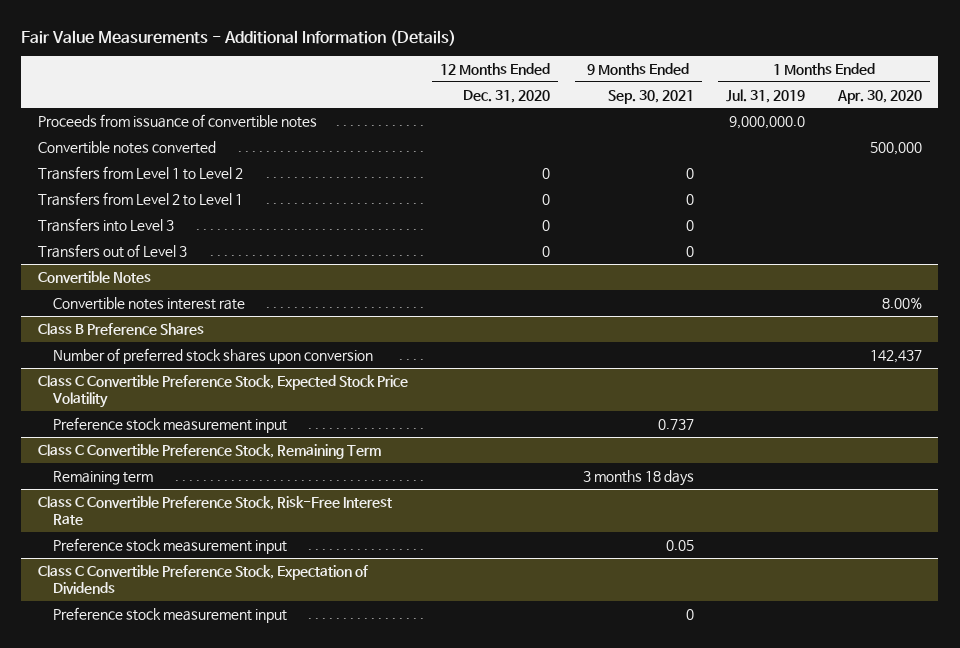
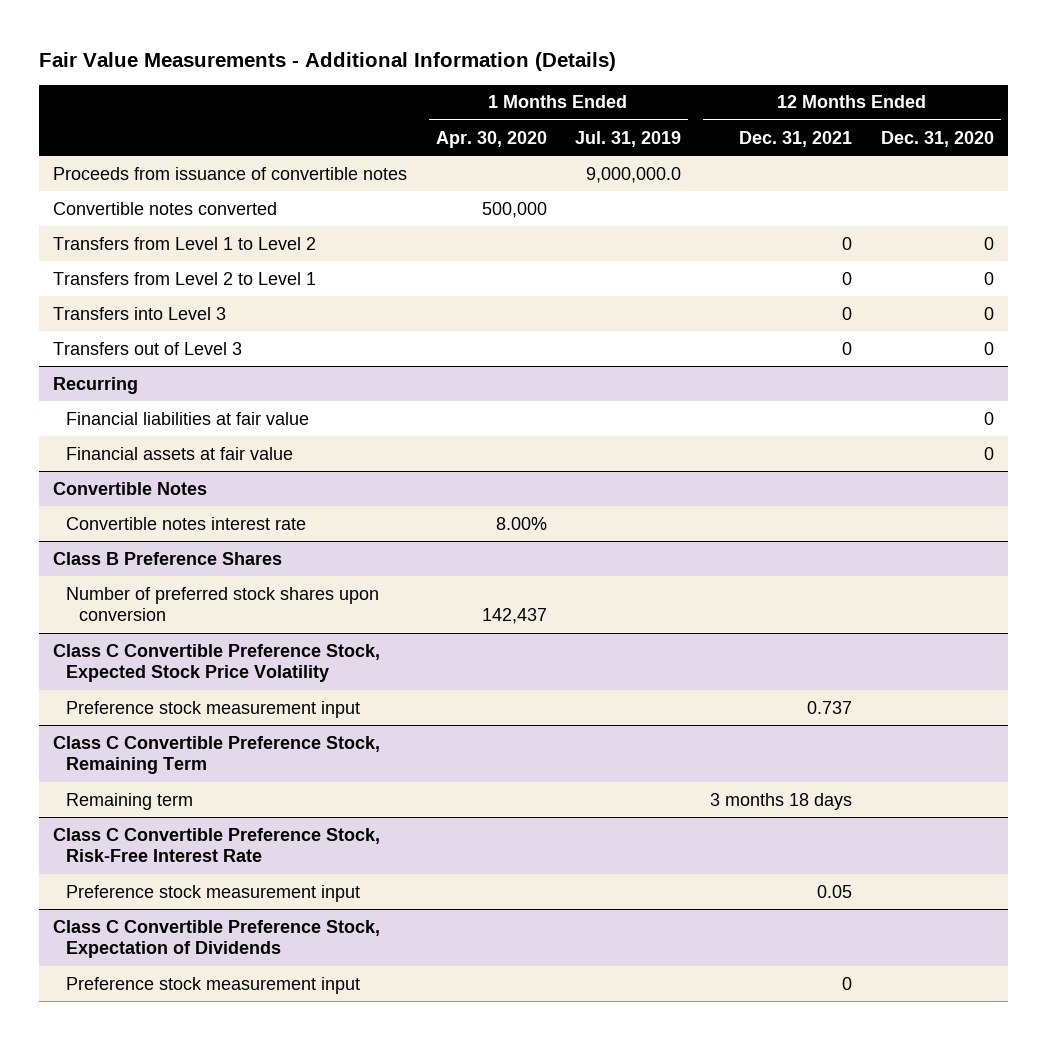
- | 12 Months Ended Dec. 31, 2020 | 9 Months Ended Sep. 30, 2021 | 1 Months Ended Jul. 31, 2019 | 1 Months Ended Apr. 30, 2020
+ | 1 Months Ended Apr. 30, 2020 | 1 Months Ended Jul. 31, 2019 | 12 Months Ended Dec. 31, 2021 | 12 Months Ended Dec. 31, 2020
+ Recurring
+ Financial liabilities at fair value | | | | 0
+ Financial assets at fair value | | | | 0

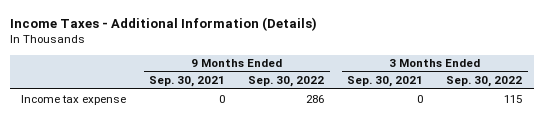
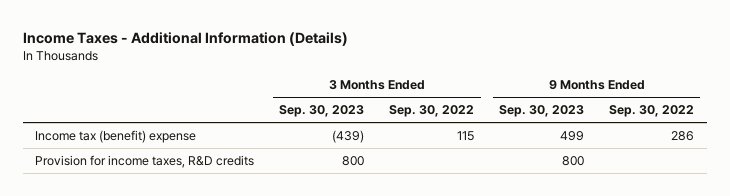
- | 9 Months Ended Sep. 30, 2021 | 9 Months Ended Sep. 30, 2022 | 3 Months Ended Sep. 30, 2021 | 3 Months Ended Sep. 30, 2022
+ | 3 Months Ended Sep. 30, 2023 | 3 Months Ended Sep. 30, 2022 | 9 Months Ended Sep. 30, 2023 | 9 Months Ended Sep. 30, 2022
- Income tax expense | 0 | 286 | 0 | 115
+ Income tax (benefit) expense | (439) | 115 | 499 | 286
+ Provision for income taxes, R&D credits | 800 | | 800 |

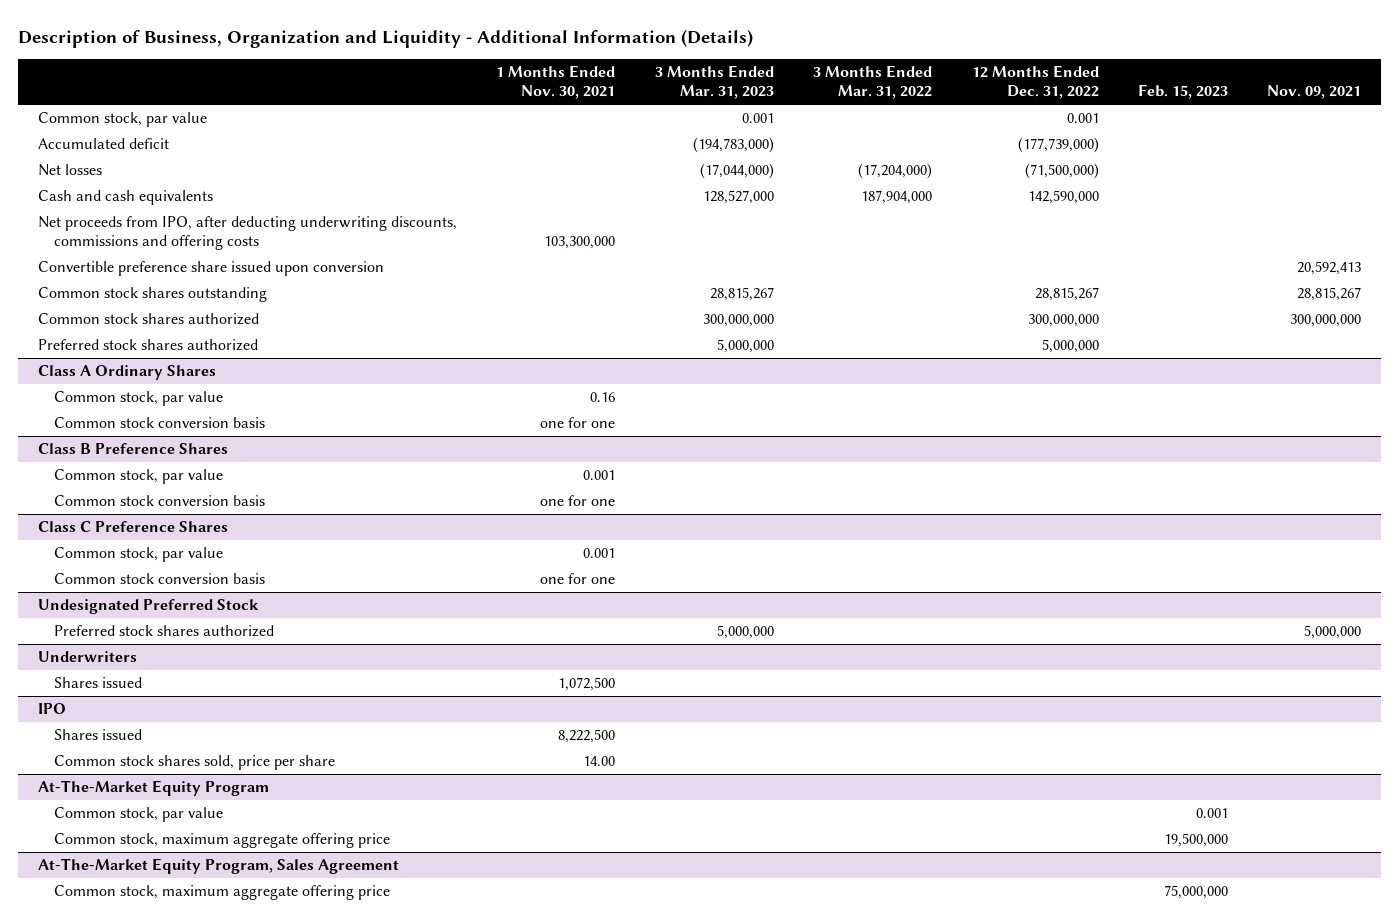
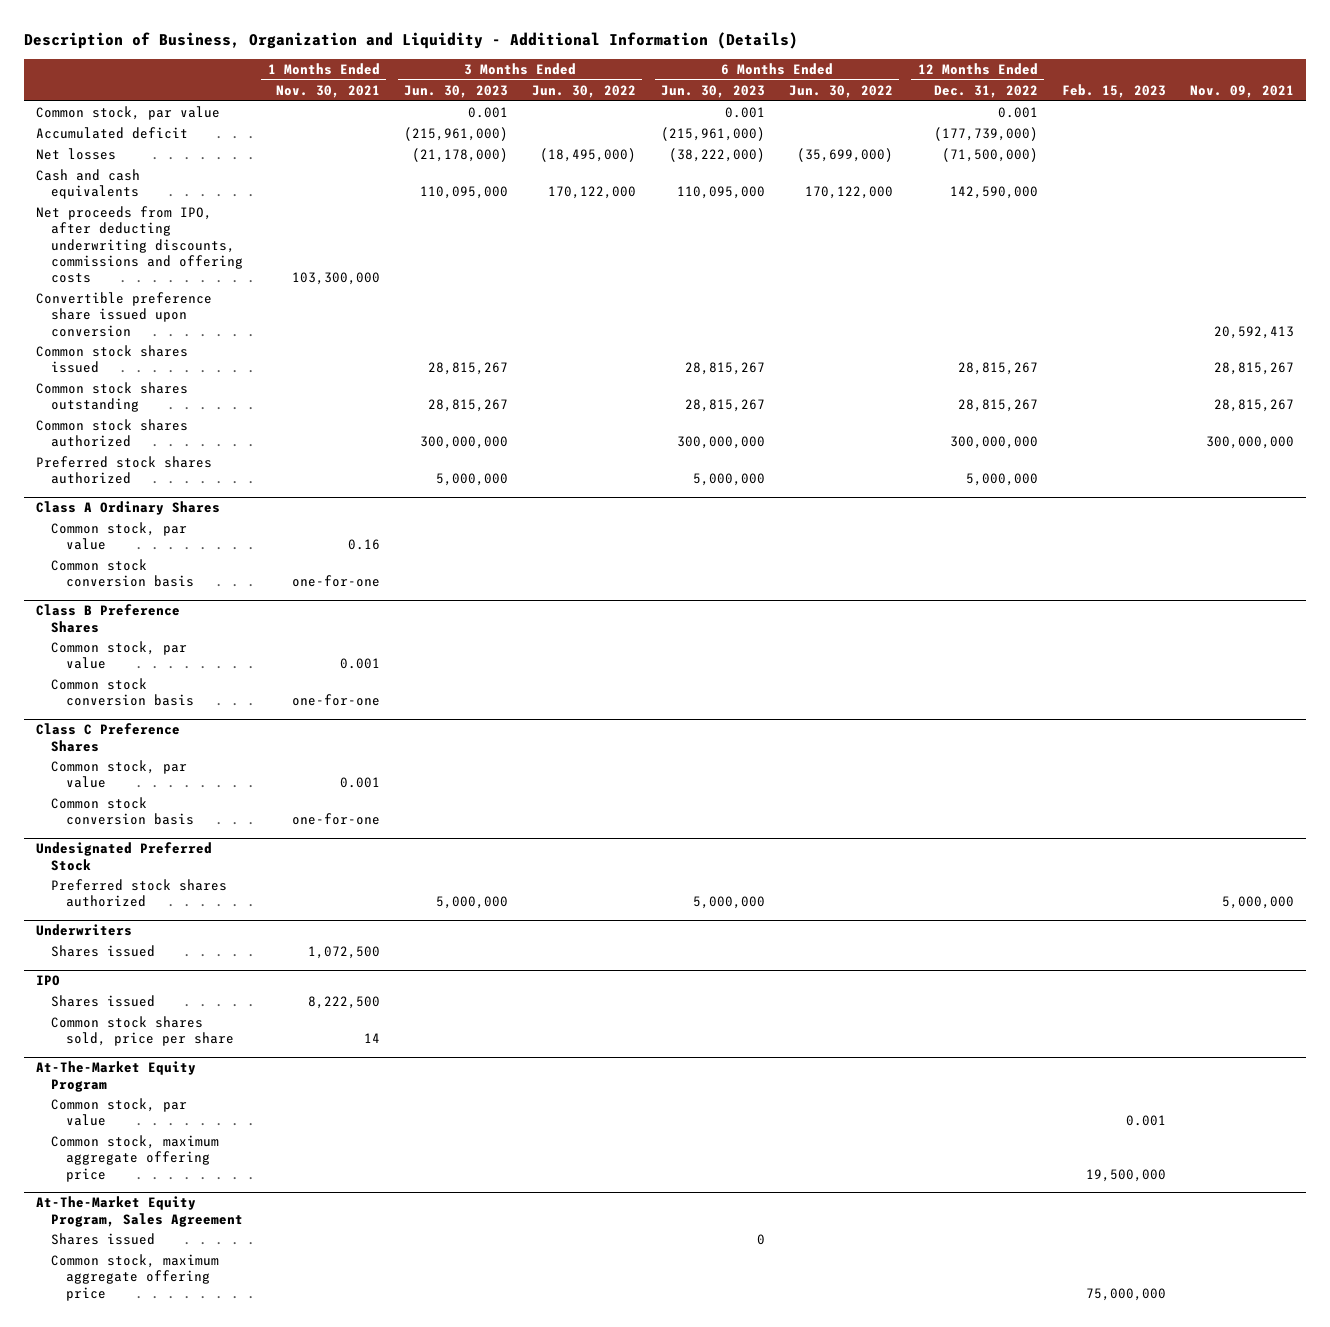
- | 1 Months Ended Nov. 30, 2021 | 3 Months Ended Mar. 31, 2023 | 3 Months Ended Mar. 31, 2022 | 12 Months Ended Dec. 31, 2022 | Feb. 15, 2023 | Nov. 09, 2021
+ | 1 Months Ended Nov. 30, 2021 | 3 Months Ended Jun. 30, 2023 | 3 Months Ended Jun. 30, 2022 | 6 Months Ended Jun. 30, 2023 | 6 Months Ended Jun. 30, 2022 | 12 Months Ended Dec. 31, 2022 | Feb. 15, 2023 | Nov. 09, 2021
+ Common stock shares issued | | 28,815,267 | | 28,815,267 | | 28,815,267 | | 28,815,267
@ Class A Ordinary Shares
- Common stock conversion basis | one for one | | | | |
+ Common stock conversion basis | one-for-one | | | | | | |
@ Class B Preference Shares
- Common stock conversion basis | one for one | | | | |
+ Common stock conversion basis | one-for-one | | | | | | |
@ Class C Preference Shares
- Common stock conversion basis | one for one | | | | |
+ Common stock conversion basis | one-for-one | | | | | | |
@ IPO
- Common stock shares sold, price per share | 14.00 | | | | |
+ Common stock shares sold, price per share | 14 | | | | | | |
@ At-The-Market Equity Program, Sales Agreement
+ Shares issued | | | | 0 | | | |

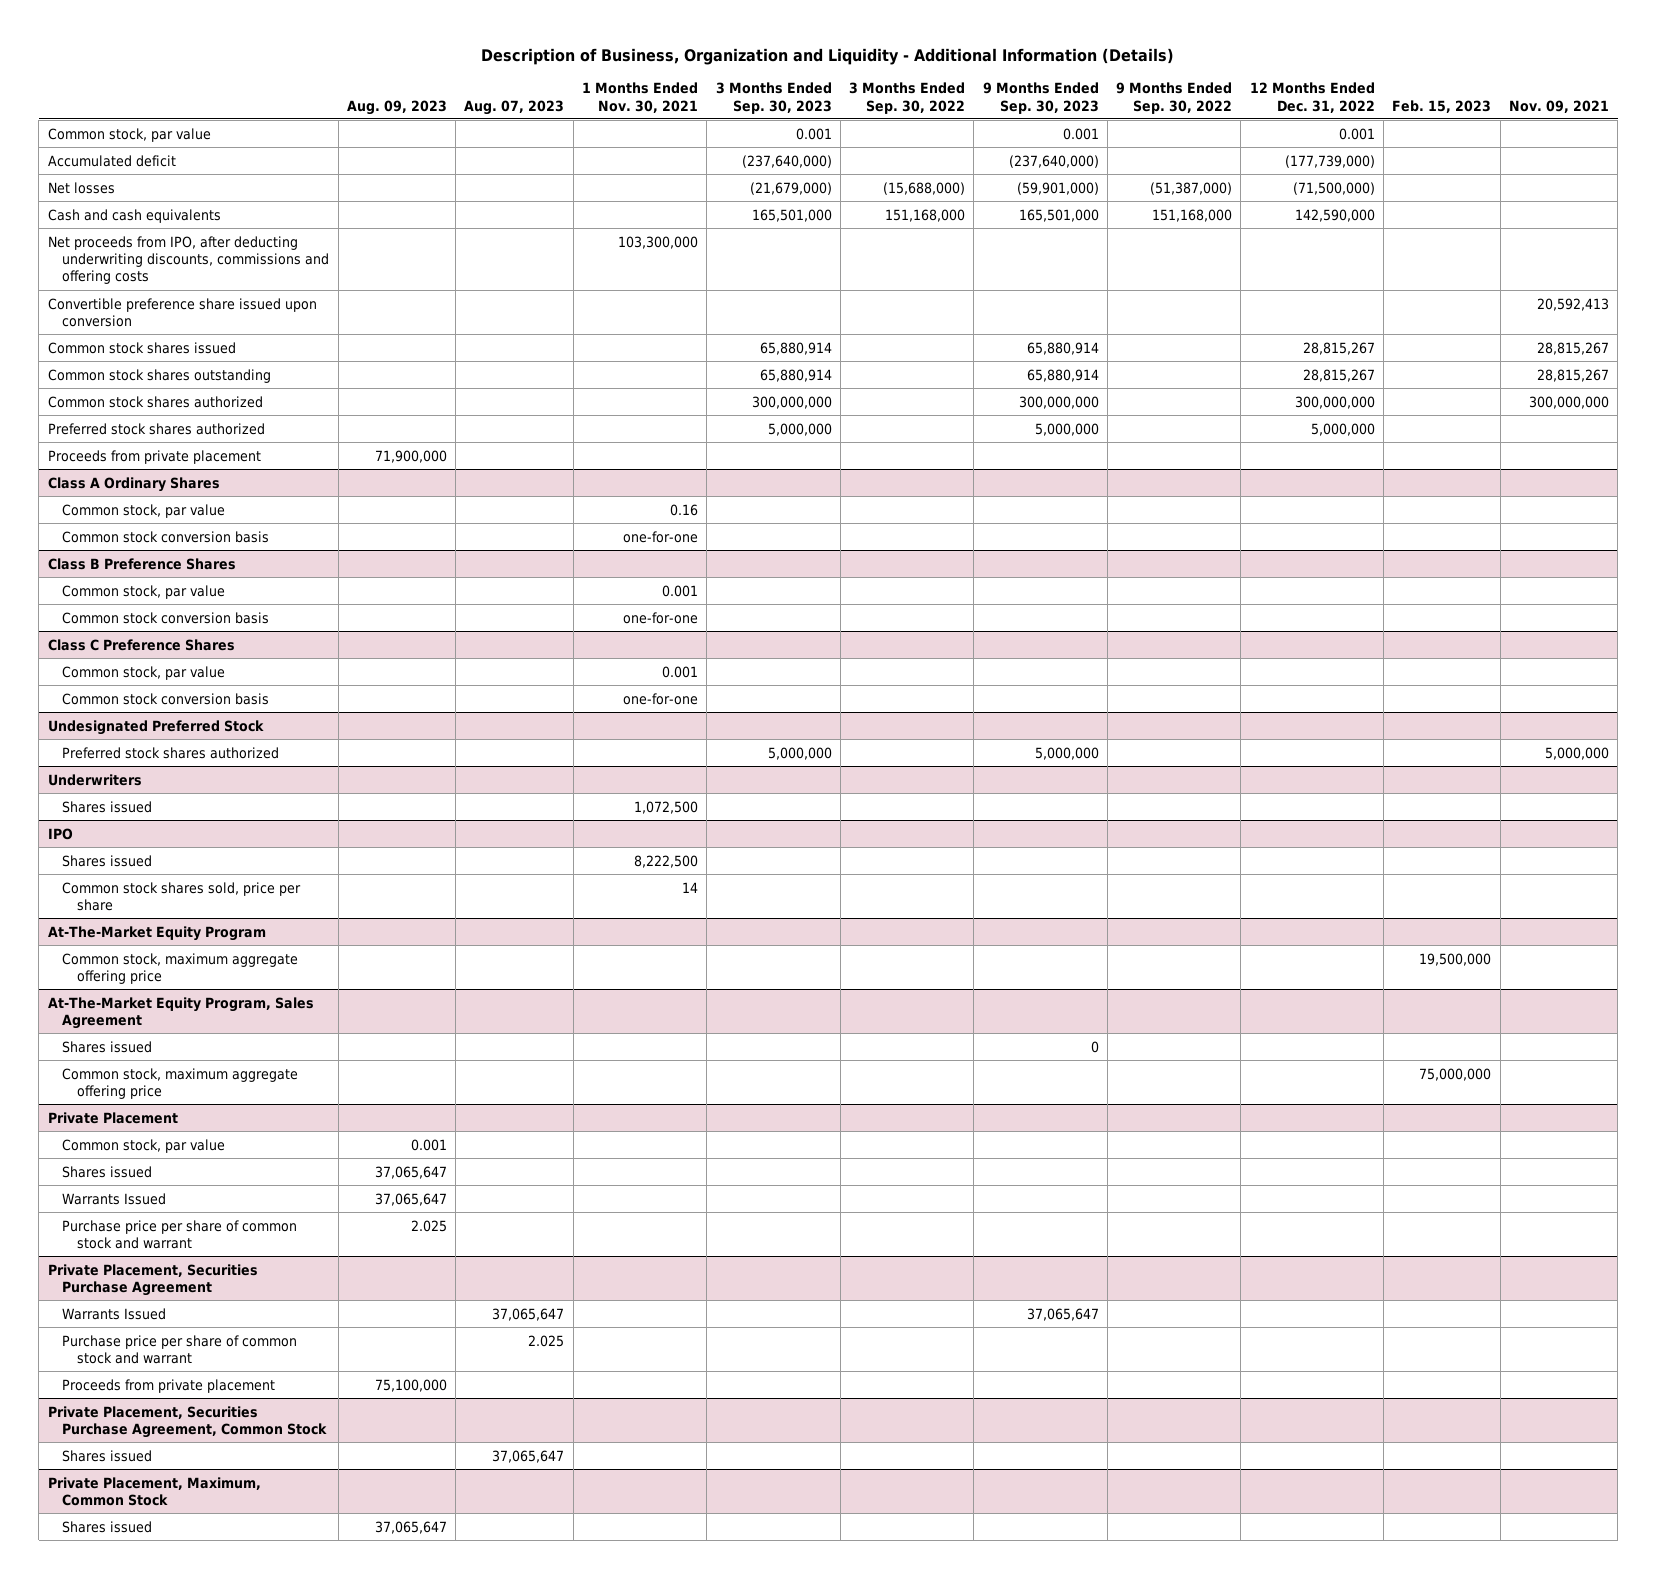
- | 1 Months Ended Nov. 30, 2021 | 3 Months Ended Jun. 30, 2023 | 3 Months Ended Jun. 30, 2022 | 6 Months Ended Jun. 30, 2023 | 6 Months Ended Jun. 30, 2022 | 12 Months Ended Dec. 31, 2022 | Feb. 15, 2023 | Nov. 09, 2021
+ | Aug. 09, 2023 | Aug. 07, 2023 | 1 Months Ended Nov. 30, 2021 | 3 Months Ended Sep. 30, 2023 | 3 Months Ended Sep. 30, 2022 | 9 Months Ended Sep. 30, 2023 | 9 Months Ended Sep. 30, 2022 | 12 Months Ended Dec. 31, 2022 | Feb. 15, 2023 | Nov. 09, 2021
+ Proceeds from private placement | 71,900,000 | | | | | | | | |
@ At-The-Market Equity Program
- Common stock, par value | | | | | | | 0.001 |
+ Private Placement
+ Common stock, par value | 0.001 | | | | | | | | |
+ Shares issued | 37,065,647 | | | | | | | | |
+ Warrants Issued | 37,065,647 | | | | | | | | |
+ Purchase price per share of common stock and warrant | 2.025 | | | | | | | | |
+ Private Placement, Securities Purchase Agreement
+ Warrants Issued | | 37,065,647 | | | | 37,065,647 | | | |
+ Purchase price per share of common stock and warrant | | 2.025 | | | | | | | |
+ Proceeds from private placement | 75,100,000 | | | | | | | | |
+ Private Placement, Securities Purchase Agreement, Common Stock
+ Shares issued | | 37,065,647 | | | | | | | |
+ Private Placement, Maximum, Common Stock
+ Shares issued | 37,065,647 | | | | | | | | |

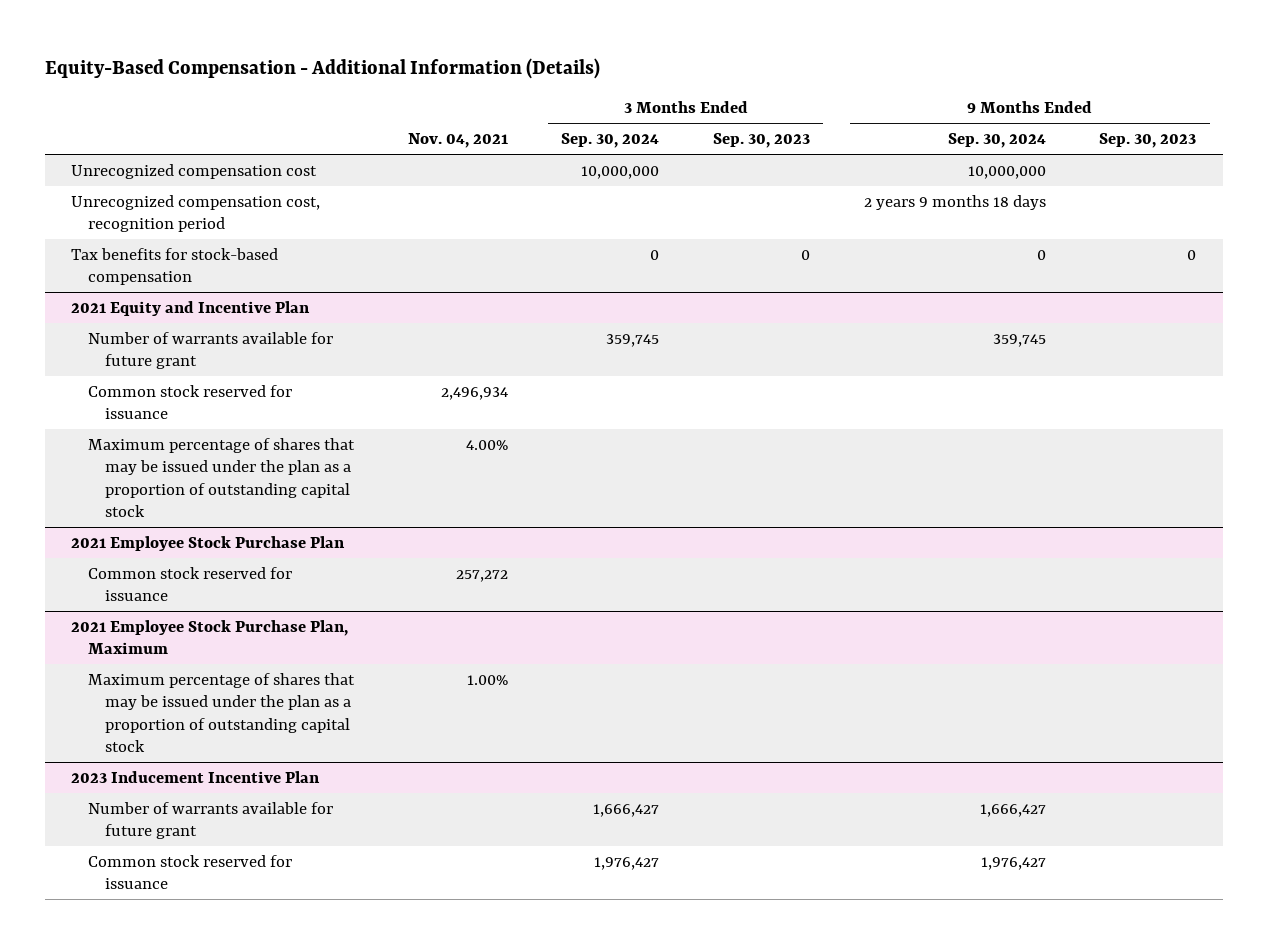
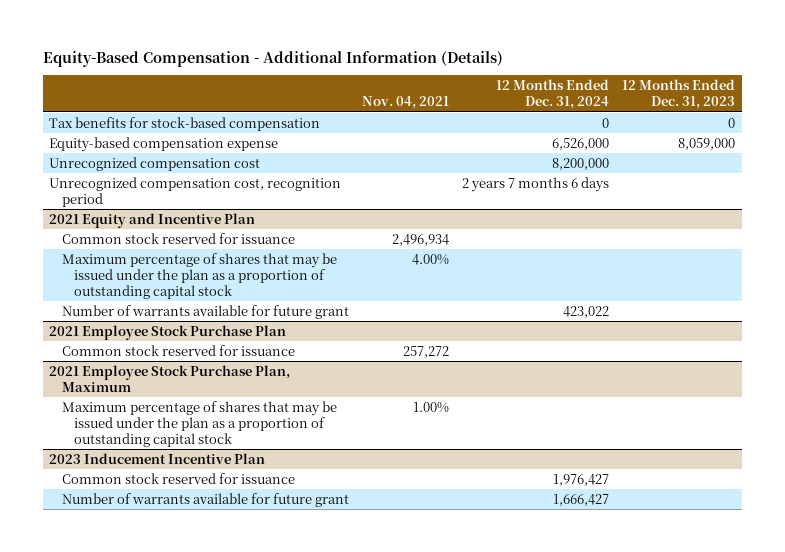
- | Nov. 04, 2021 | 3 Months Ended Sep. 30, 2024 | 3 Months Ended Sep. 30, 2023 | 9 Months Ended Sep. 30, 2024 | 9 Months Ended Sep. 30, 2023
+ | Nov. 04, 2021 | 12 Months Ended Dec. 31, 2024 | 12 Months Ended Dec. 31, 2023
moved up: Tax benefits for stock-based compensation | | 0 | 0
+ Equity-based compensation expense | | 6,526,000 | 8,059,000
@ 2021 Equity and Incentive Plan
moved down: Number of warrants available for future grant | | 423,022 |
@ 2023 Inducement Incentive Plan
moved down: Number of warrants available for future grant | | 1,666,427 |

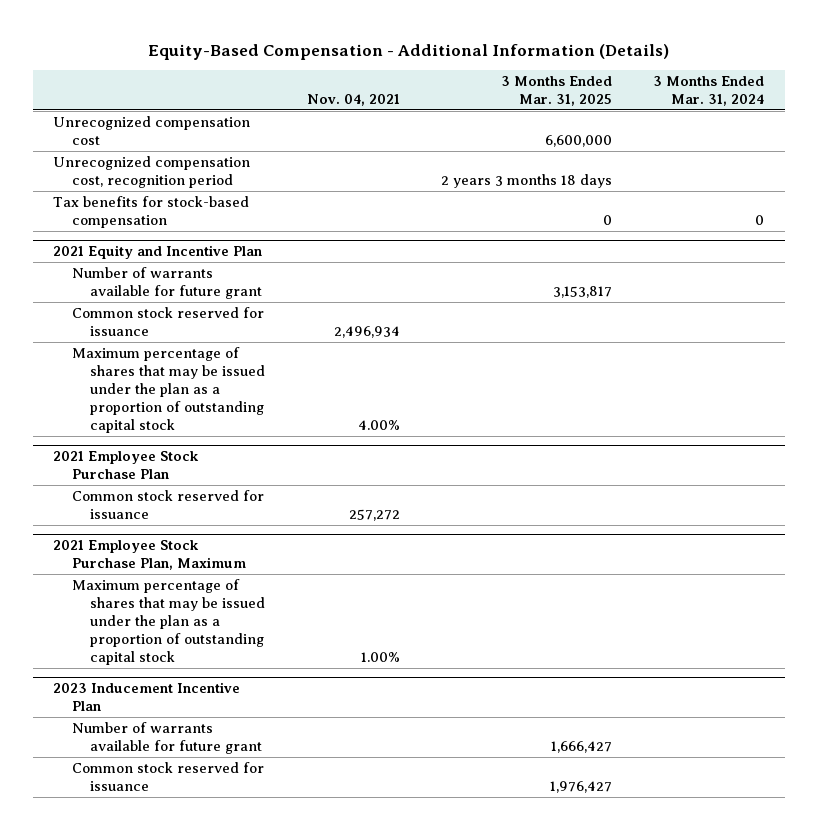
- | Nov. 04, 2021 | 12 Months Ended Dec. 31, 2024 | 12 Months Ended Dec. 31, 2023
+ | Nov. 04, 2021 | 3 Months Ended Mar. 31, 2025 | 3 Months Ended Mar. 31, 2024
- Equity-based compensation expense | | 6,526,000 | 8,059,000
moved down: Tax benefits for stock-based compensation | | 0 | 0
@ 2021 Equity and Incentive Plan
moved up: Number of warrants available for future grant | | 3,153,817 |
@ 2023 Inducement Incentive Plan
moved down: Common stock reserved for issuance | | 1,976,427 |

